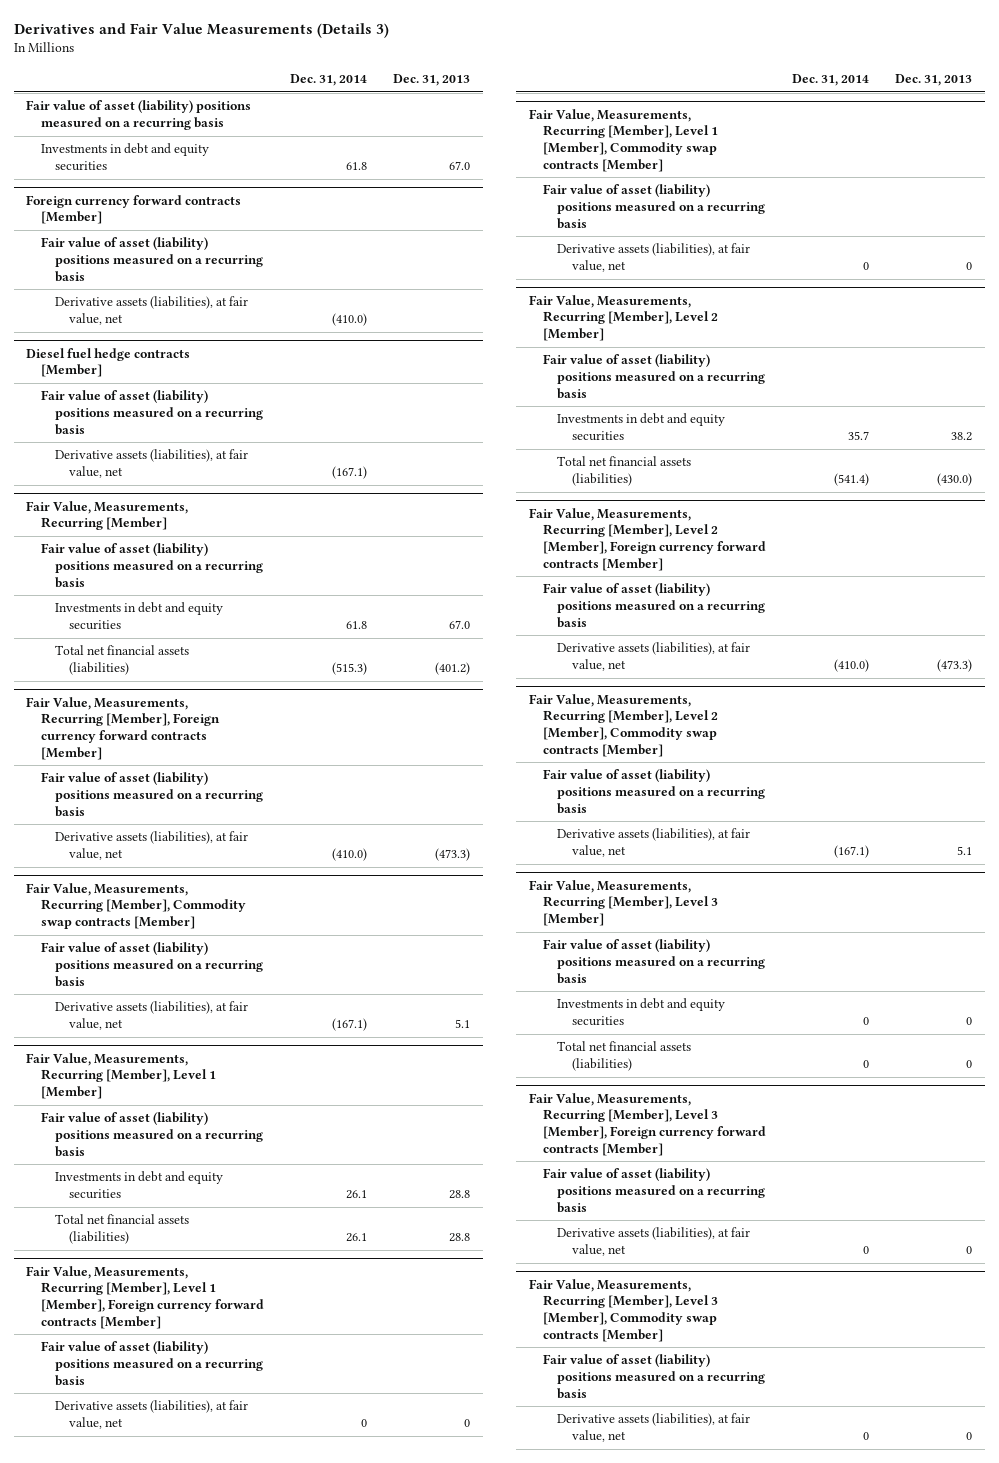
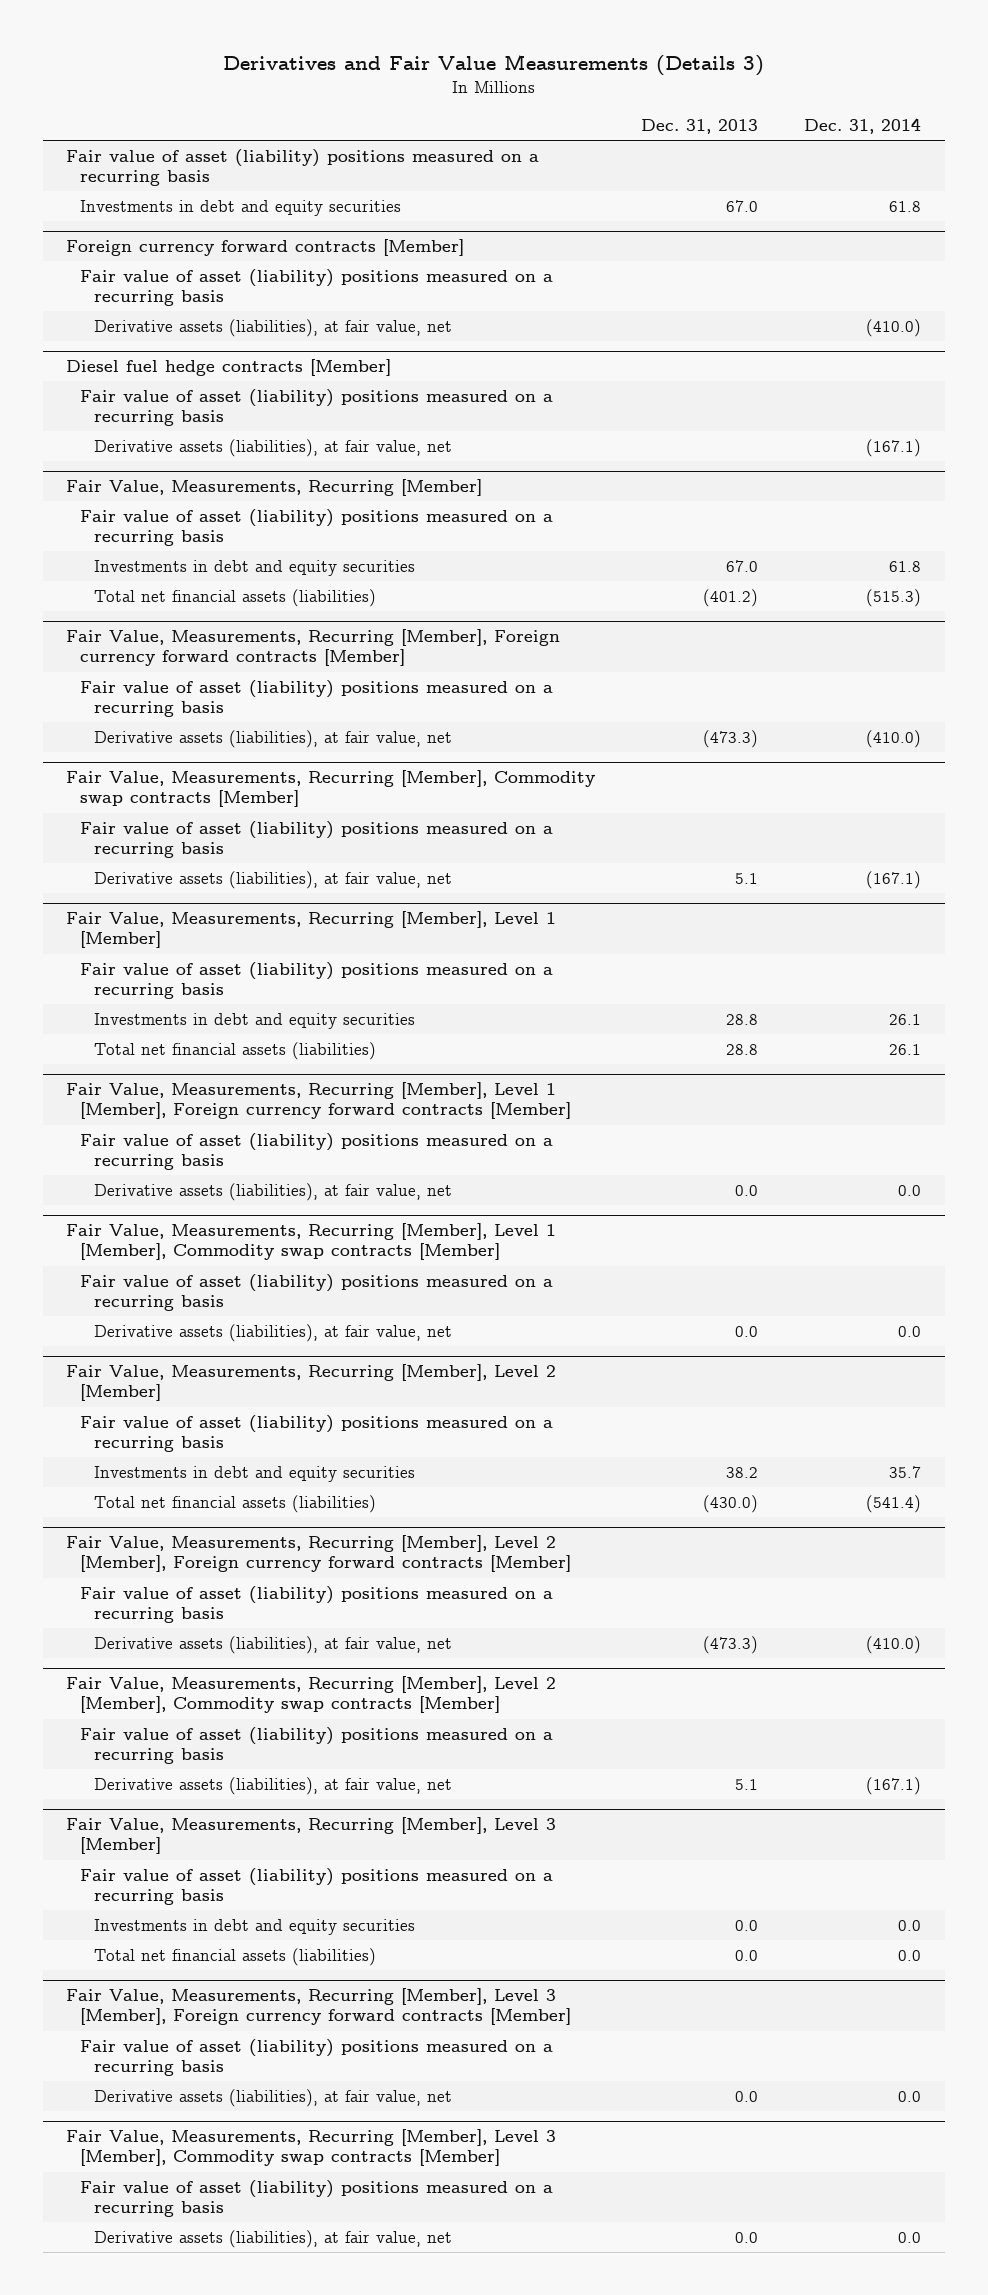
- | Dec. 31, 2014 | Dec. 31, 2013
+ | Dec. 31, 2013 | Dec. 31, 2014
@ Fair Value, Measurements, Recurring [Member], Level 1 [Member], Foreign currency forward contracts [Member]
- Derivative assets (liabilities), at fair value, net | 0 | 0
+ Derivative assets (liabilities), at fair value, net | 0.0 | 0.0
@ Fair Value, Measurements, Recurring [Member], Level 1 [Member], Commodity swap contracts [Member]
- Derivative assets (liabilities), at fair value, net | 0 | 0
+ Derivative assets (liabilities), at fair value, net | 0.0 | 0.0
@ Fair Value, Measurements, Recurring [Member], Level 3 [Member]
- Investments in debt and equity securities | 0 | 0
- Total net financial assets (liabilities) | 0 | 0
+ Investments in debt and equity securities | 0.0 | 0.0
+ Total net financial assets (liabilities) | 0.0 | 0.0
@ Fair Value, Measurements, Recurring [Member], Level 3 [Member], Foreign currency forward contracts [Member]
- Derivative assets (liabilities), at fair value, net | 0 | 0
+ Derivative assets (liabilities), at fair value, net | 0.0 | 0.0
@ Fair Value, Measurements, Recurring [Member], Level 3 [Member], Commodity swap contracts [Member]
- Derivative assets (liabilities), at fair value, net | 0 | 0
+ Derivative assets (liabilities), at fair value, net | 0.0 | 0.0

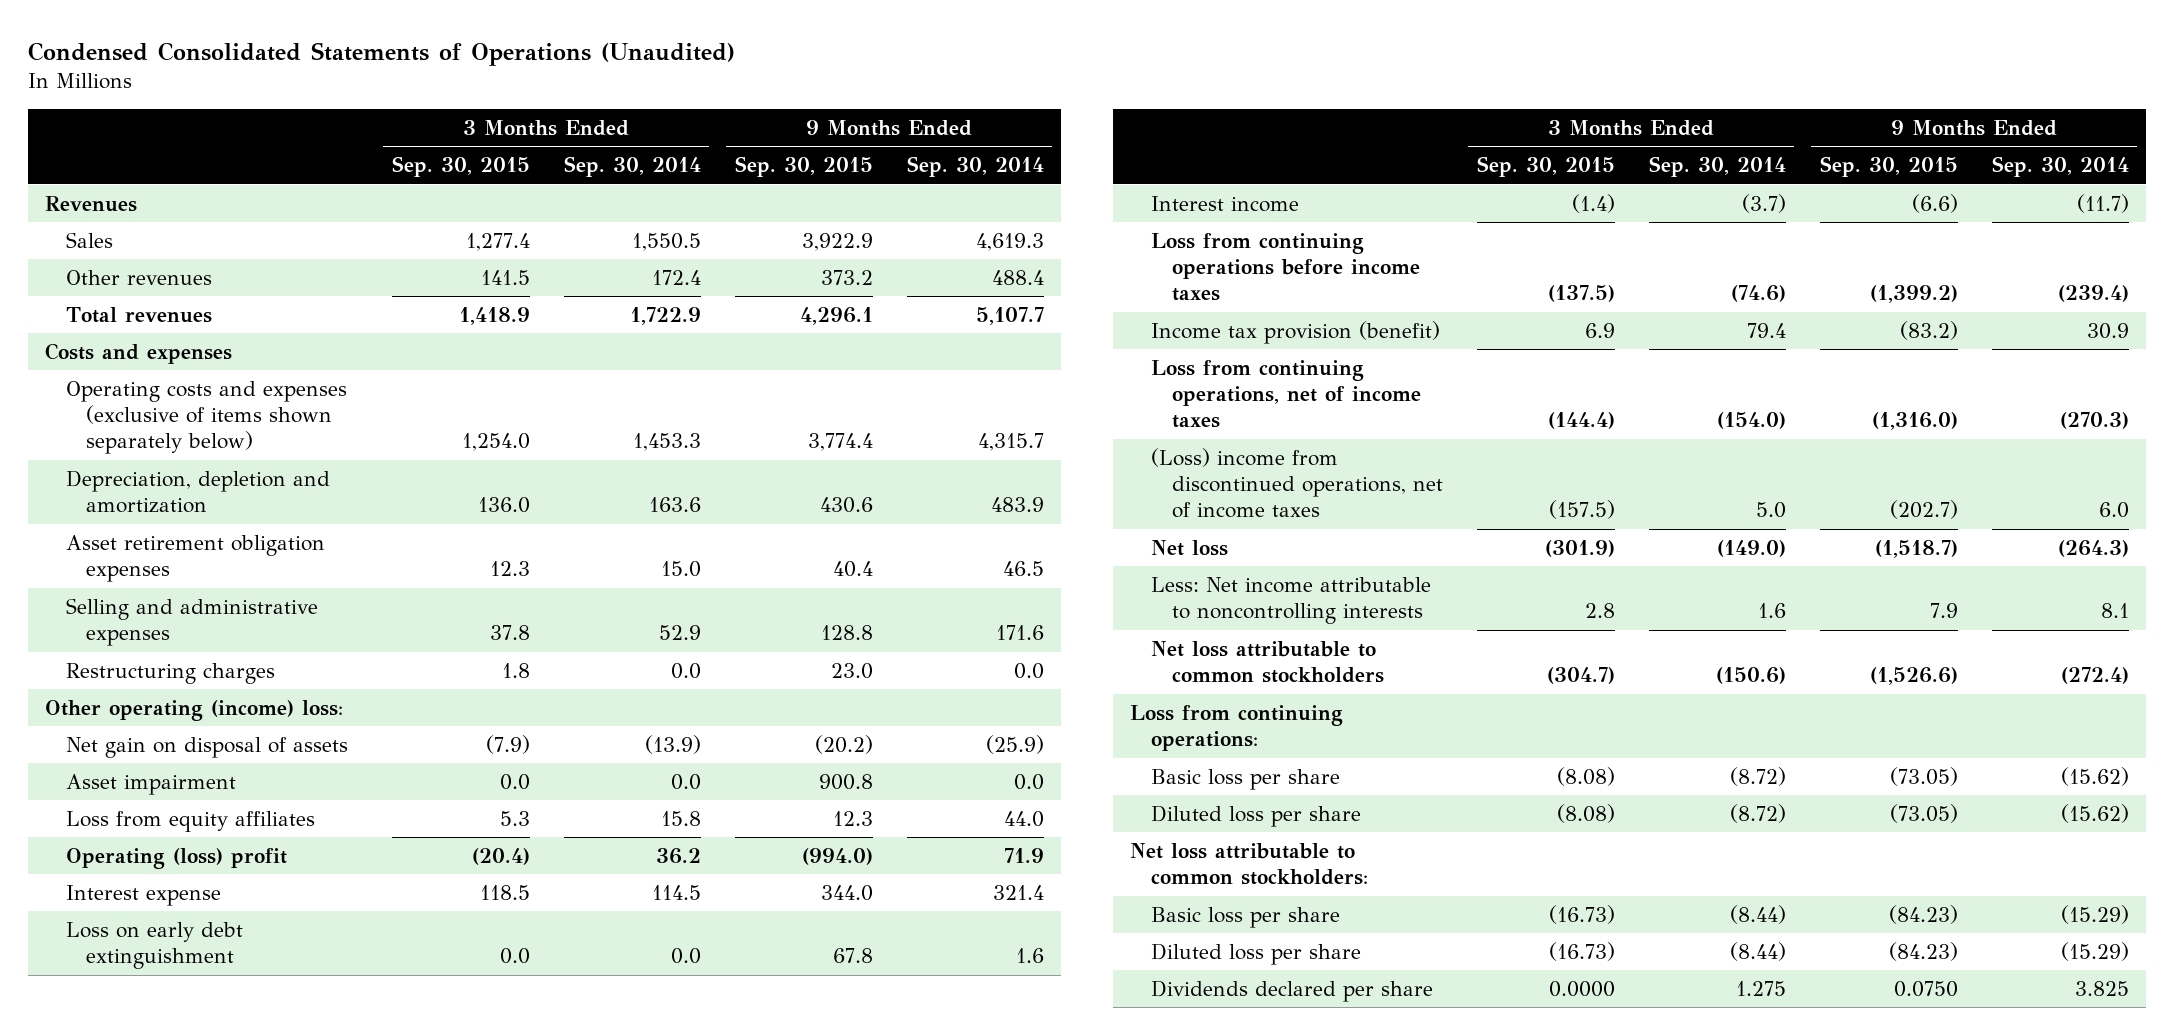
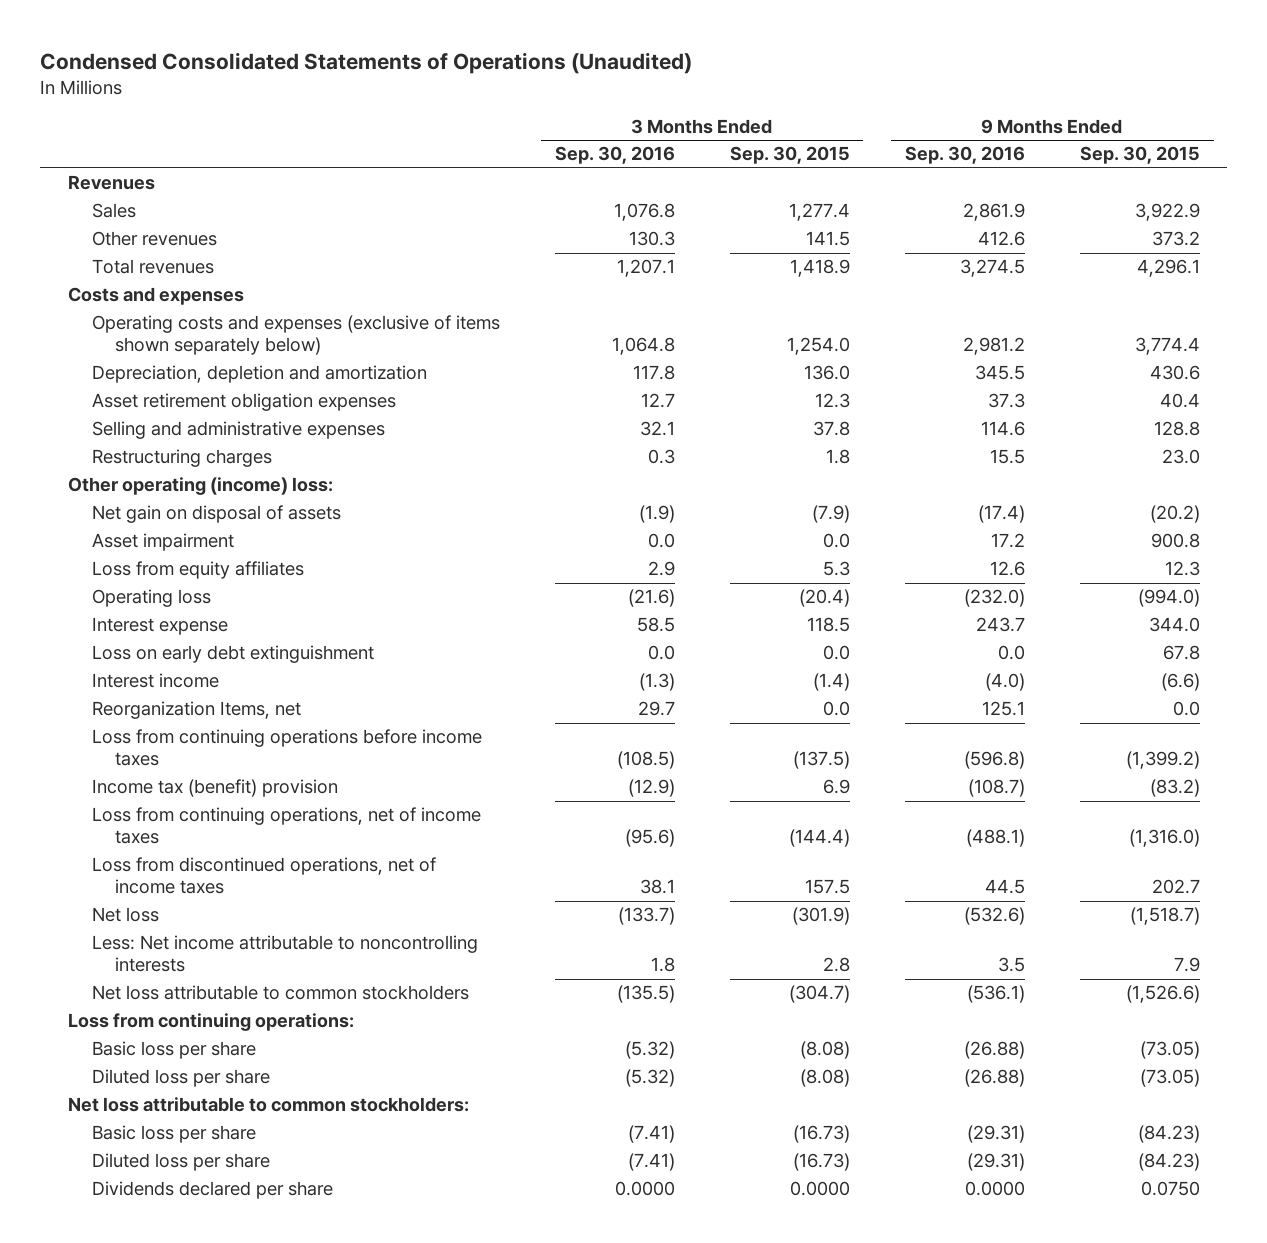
- | 3 Months Ended Sep. 30, 2015 | 3 Months Ended Sep. 30, 2014 | 9 Months Ended Sep. 30, 2015 | 9 Months Ended Sep. 30, 2014
+ | 3 Months Ended Sep. 30, 2016 | 3 Months Ended Sep. 30, 2015 | 9 Months Ended Sep. 30, 2016 | 9 Months Ended Sep. 30, 2015
- Operating (loss) profit | (20.4) | 36.2 | (994.0) | 71.9
+ Operating loss | (21.6) | (20.4) | (232.0) | (994.0)
+ Reorganization Items, net | 29.7 | 0.0 | 125.1 | 0.0
- Income tax provision (benefit) | 6.9 | 79.4 | (83.2) | 30.9
+ Income tax (benefit) provision | (12.9) | 6.9 | (108.7) | (83.2)
- (Loss) income from discontinued operations, net of income taxes | (157.5) | 5.0 | (202.7) | 6.0
+ Loss from discontinued operations, net of income taxes | 38.1 | 157.5 | 44.5 | 202.7

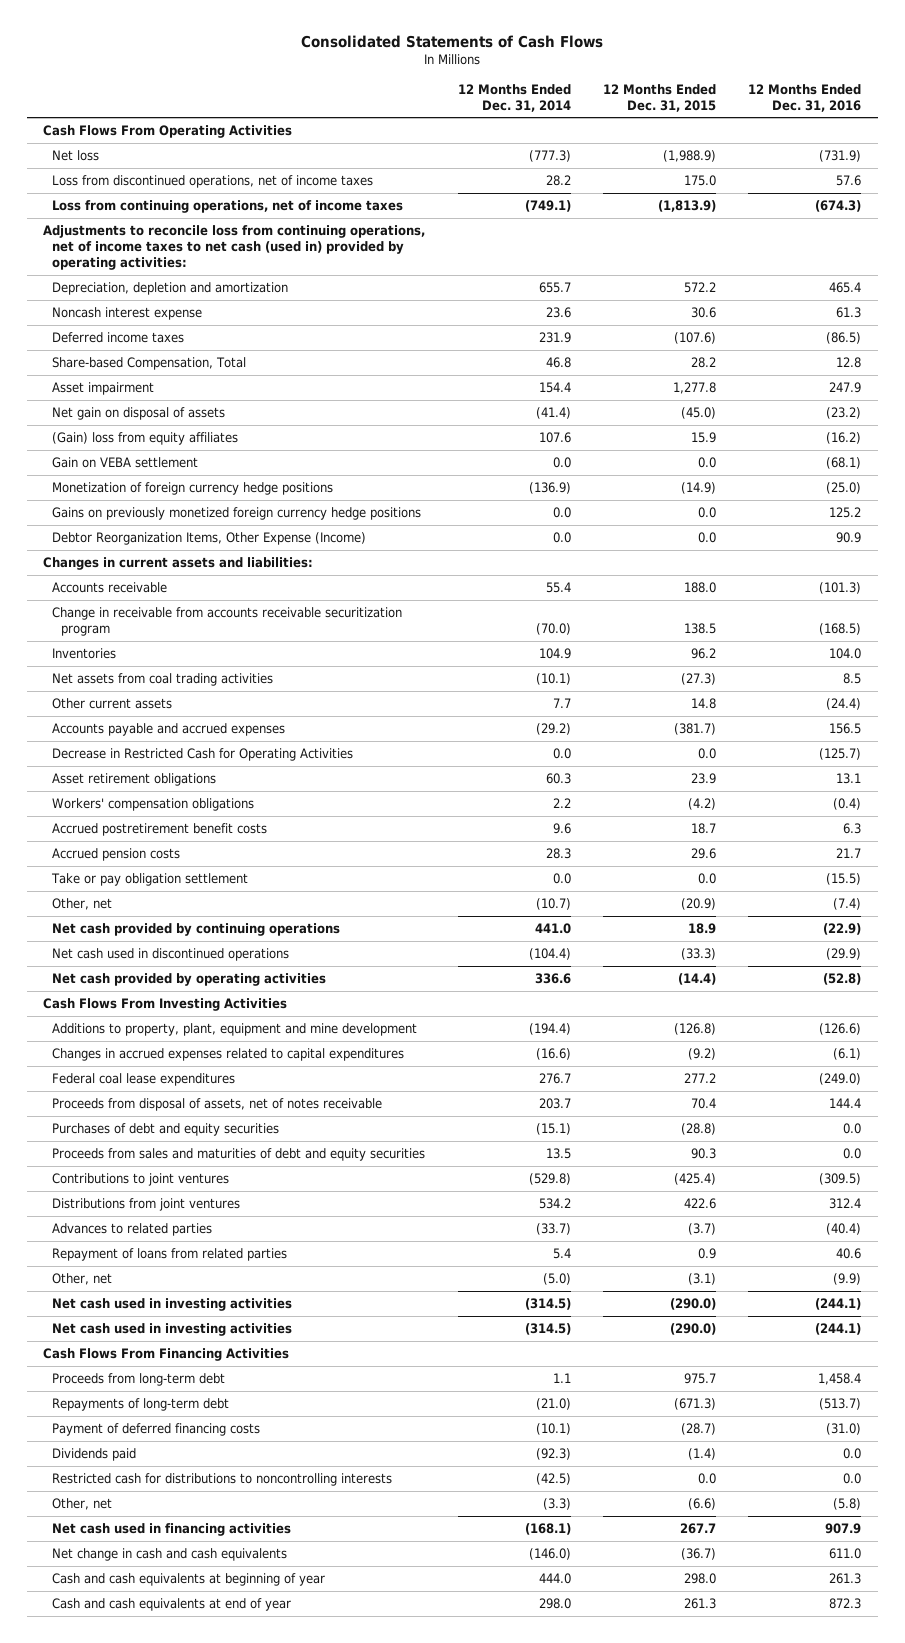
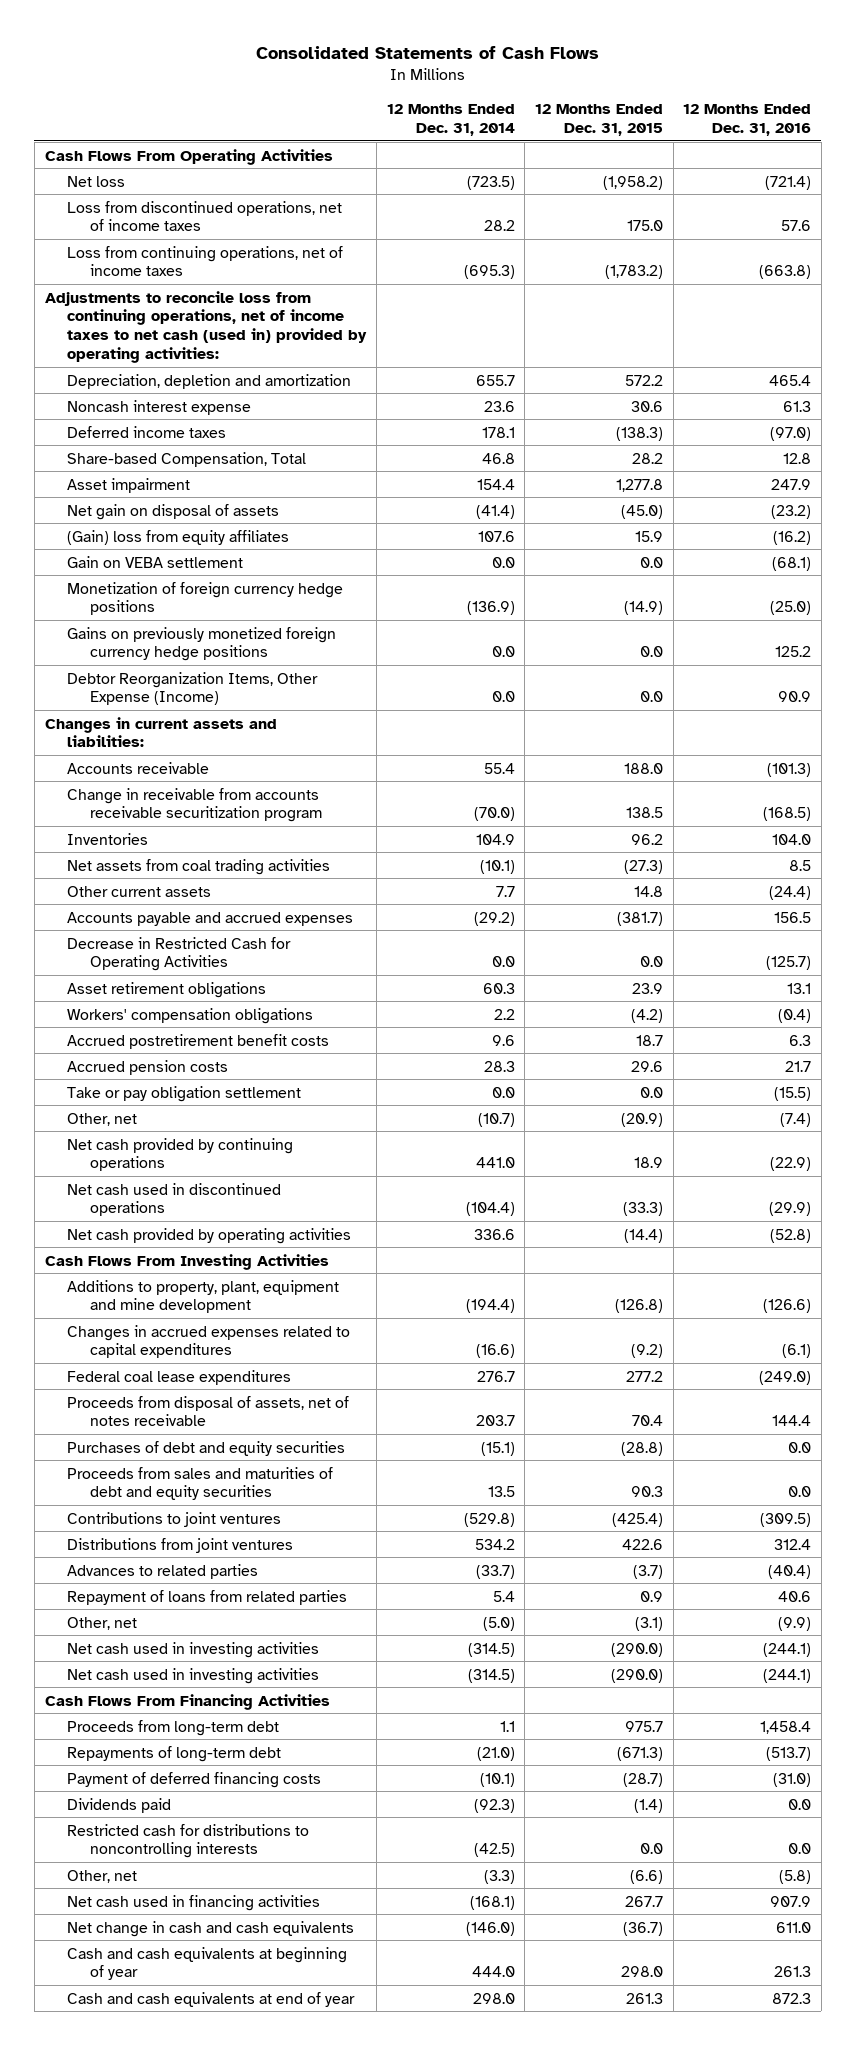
- Net loss | (777.3) | (1,988.9) | (731.9)
+ Net loss | (723.5) | (1,958.2) | (721.4)
- Loss from continuing operations, net of income taxes | (749.1) | (1,813.9) | (674.3)
+ Loss from continuing operations, net of income taxes | (695.3) | (1,783.2) | (663.8)
- Deferred income taxes | 231.9 | (107.6) | (86.5)
+ Deferred income taxes | 178.1 | (138.3) | (97.0)

